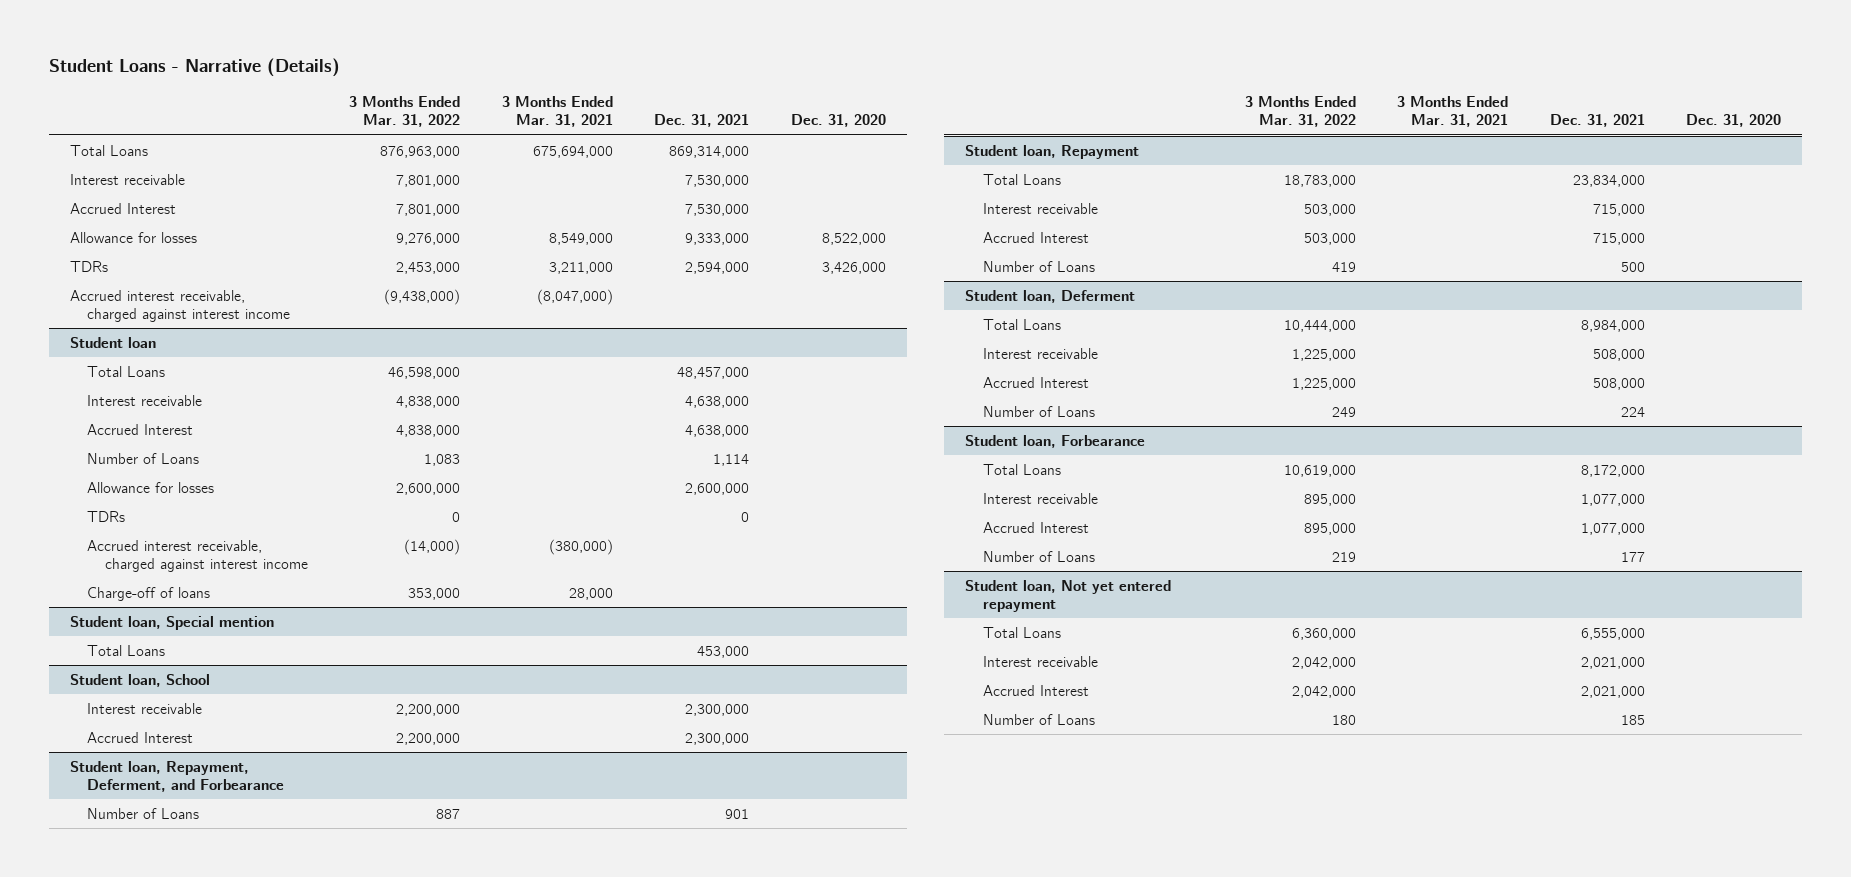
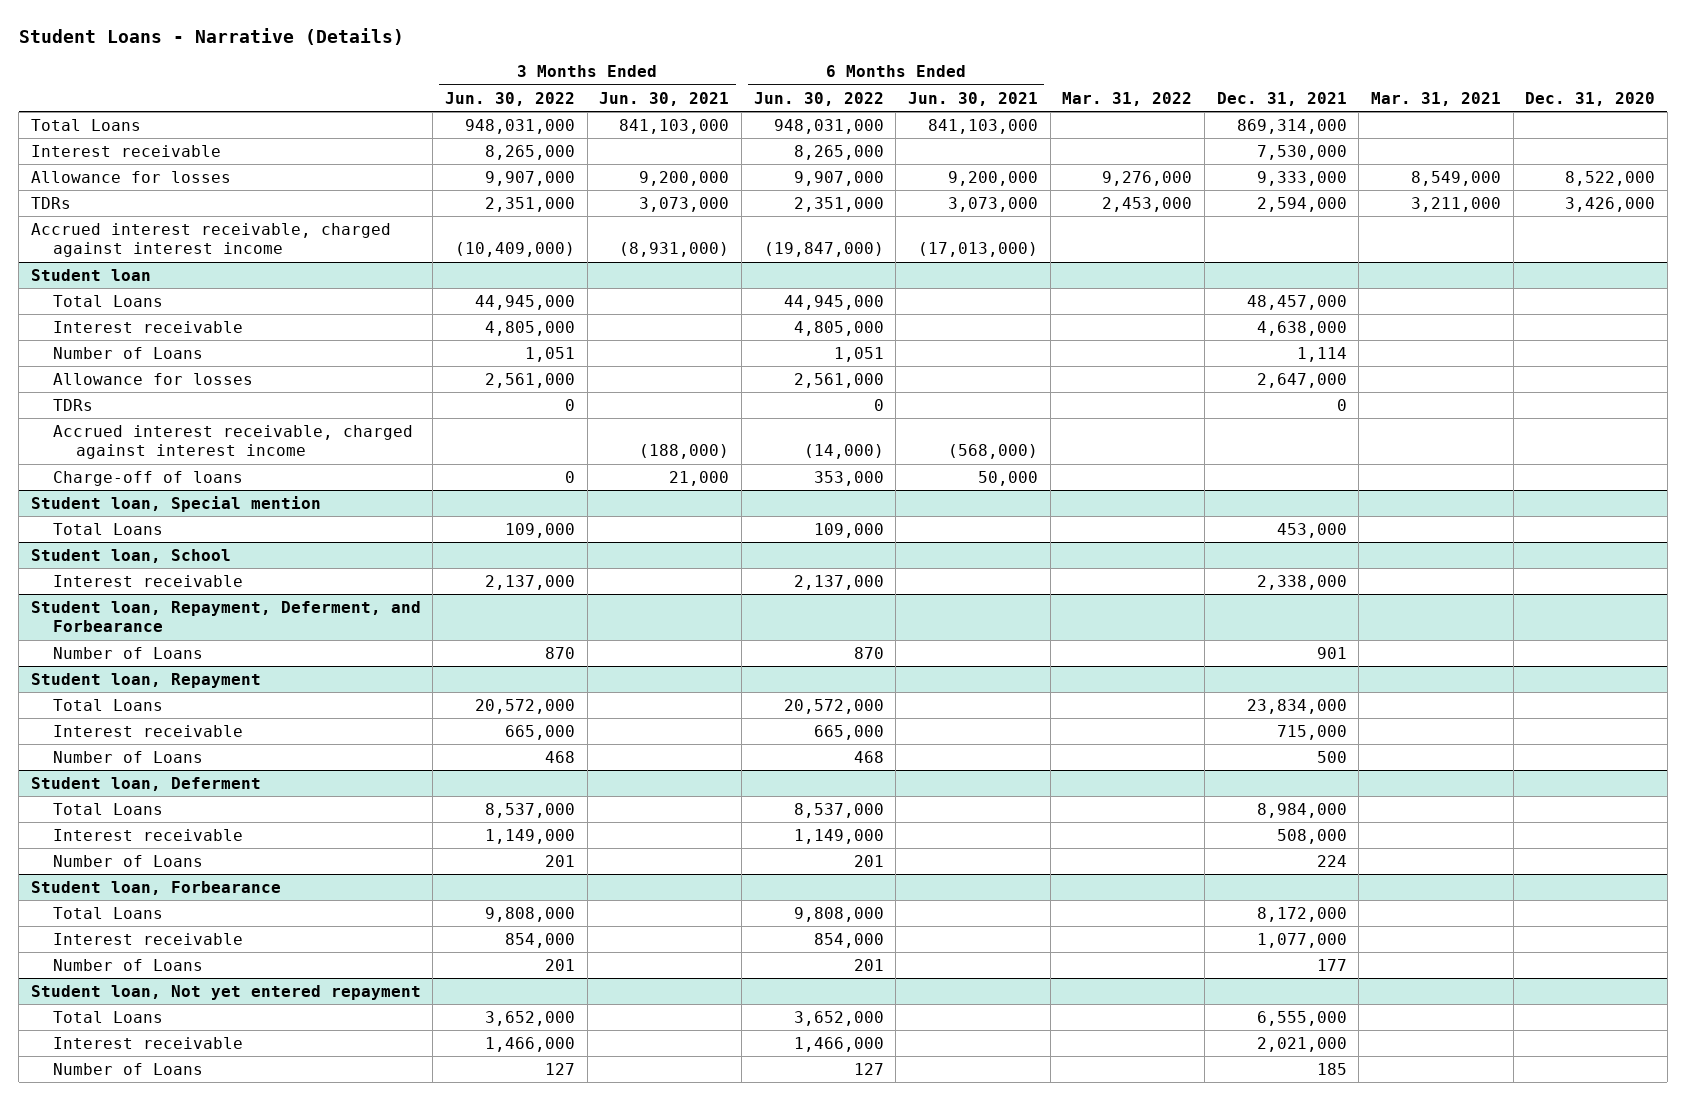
- | 3 Months Ended Mar. 31, 2022 | 3 Months Ended Mar. 31, 2021 | Dec. 31, 2021 | Dec. 31, 2020
+ | 3 Months Ended Jun. 30, 2022 | 3 Months Ended Jun. 30, 2021 | 6 Months Ended Jun. 30, 2022 | 6 Months Ended Jun. 30, 2021 | Mar. 31, 2022 | Dec. 31, 2021 | Mar. 31, 2021 | Dec. 31, 2020
- Accrued Interest | 7,801,000 | | 7,530,000 |
@ Student loan
- Accrued Interest | 4,838,000 | | 4,638,000 |
- Allowance for losses | 2,600,000 | | 2,600,000 |
+ Allowance for losses | 2,561,000 | | 2,561,000 | | | 2,647,000 | |
@ Student loan, School
- Interest receivable | 2,200,000 | | 2,300,000 |
- Accrued Interest | 2,200,000 | | 2,300,000 |
+ Interest receivable | 2,137,000 | | 2,137,000 | | | 2,338,000 | |
@ Student loan, Repayment
- Accrued Interest | 503,000 | | 715,000 |
@ Student loan, Deferment
- Accrued Interest | 1,225,000 | | 508,000 |
@ Student loan, Forbearance
- Accrued Interest | 895,000 | | 1,077,000 |
@ Student loan, Not yet entered repayment
- Accrued Interest | 2,042,000 | | 2,021,000 |

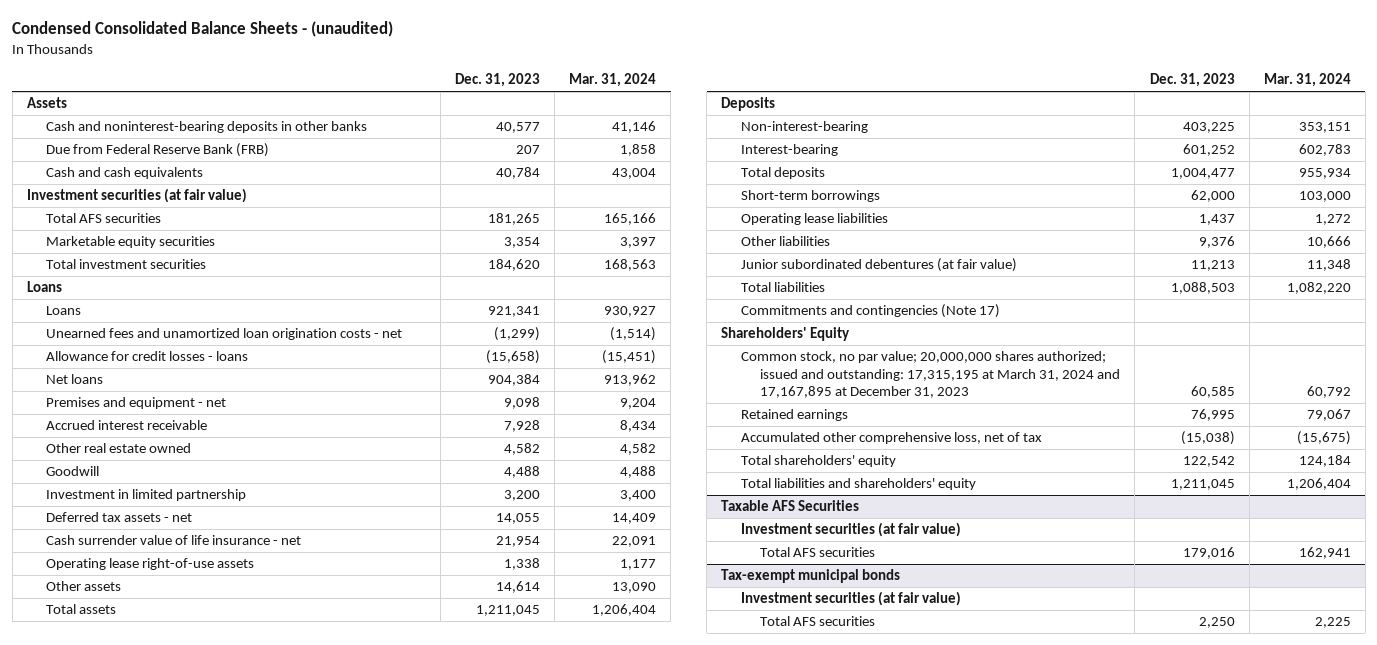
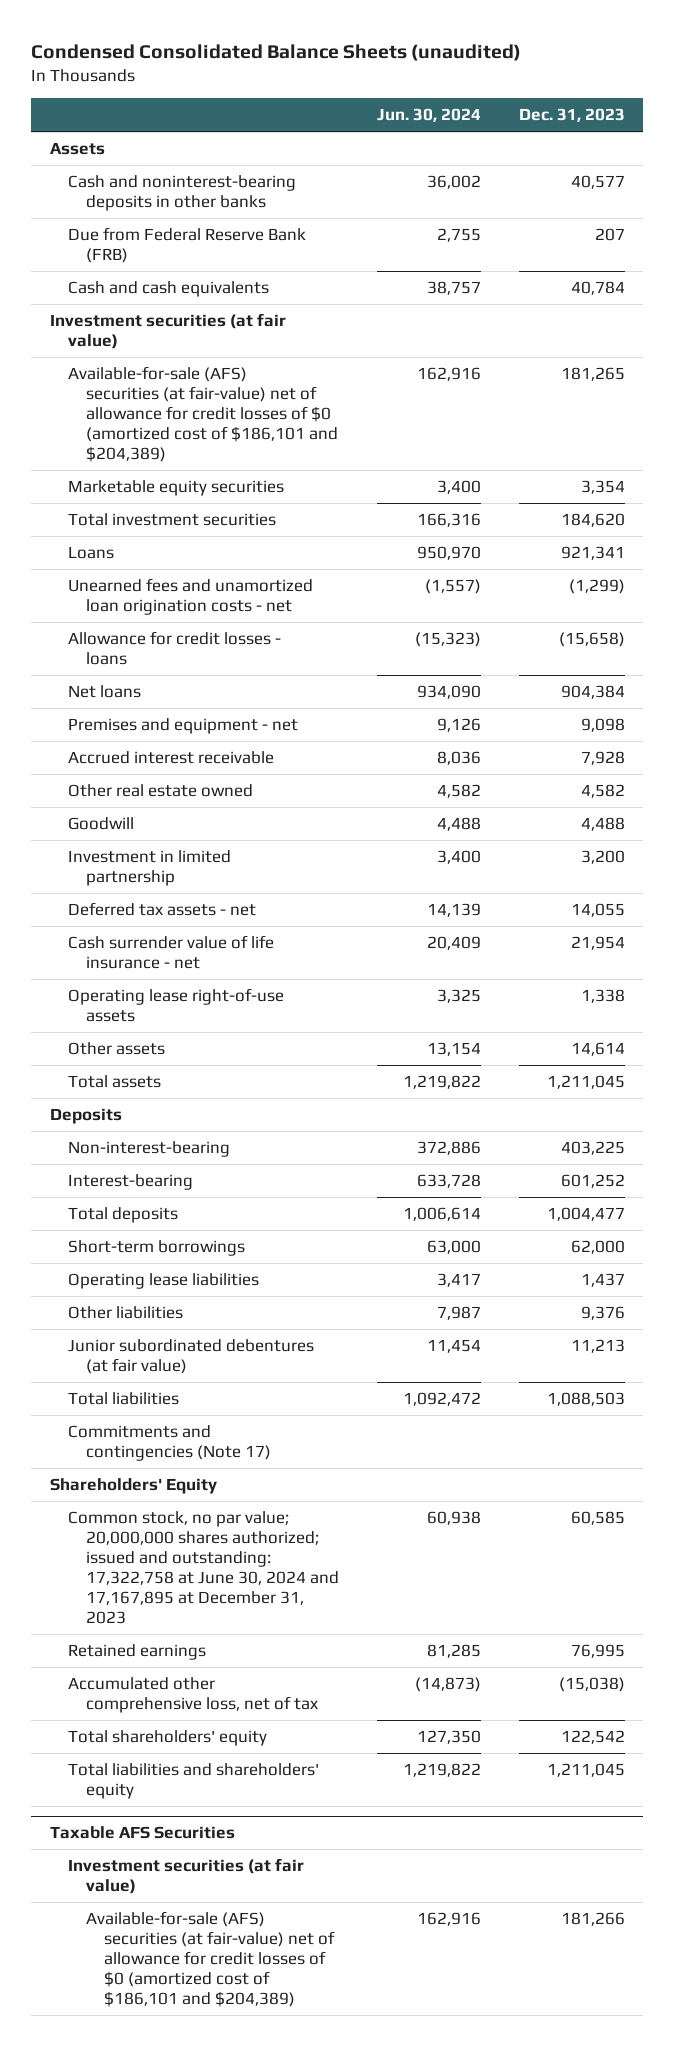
- Condensed Consolidated Balance Sheets - (unaudited)
+ Condensed Consolidated Balance Sheets (unaudited)
- | Dec. 31, 2023 | Mar. 31, 2024
+ | Jun. 30, 2024 | Dec. 31, 2023
- Total AFS securities | 181,265 | 165,166
+ Available-for-sale (AFS) securities (at fair-value) net of allowance for credit losses of $0 (amortized cost of $186,101 and $204,389) | 162,916 | 181,265
- Loans
- Common stock, no par value; 20,000,000 shares authorized; issued and outstanding: 17,315,195 at March 31, 2024 and 17,167,895 at December 31, 2023 | 60,585 | 60,792
+ Common stock, no par value; 20,000,000 shares authorized; issued and outstanding: 17,322,758 at June 30, 2024 and 17,167,895 at December 31, 2023 | 60,938 | 60,585
@ Taxable AFS Securities
- Total AFS securities | 179,016 | 162,941
- Tax-exempt municipal bonds
- Investment securities (at fair value)
- Total AFS securities | 2,250 | 2,225
@ Taxable AFS Securities
+ Available-for-sale (AFS) securities (at fair-value) net of allowance for credit losses of $0 (amortized cost of $186,101 and $204,389) | 162,916 | 181,266

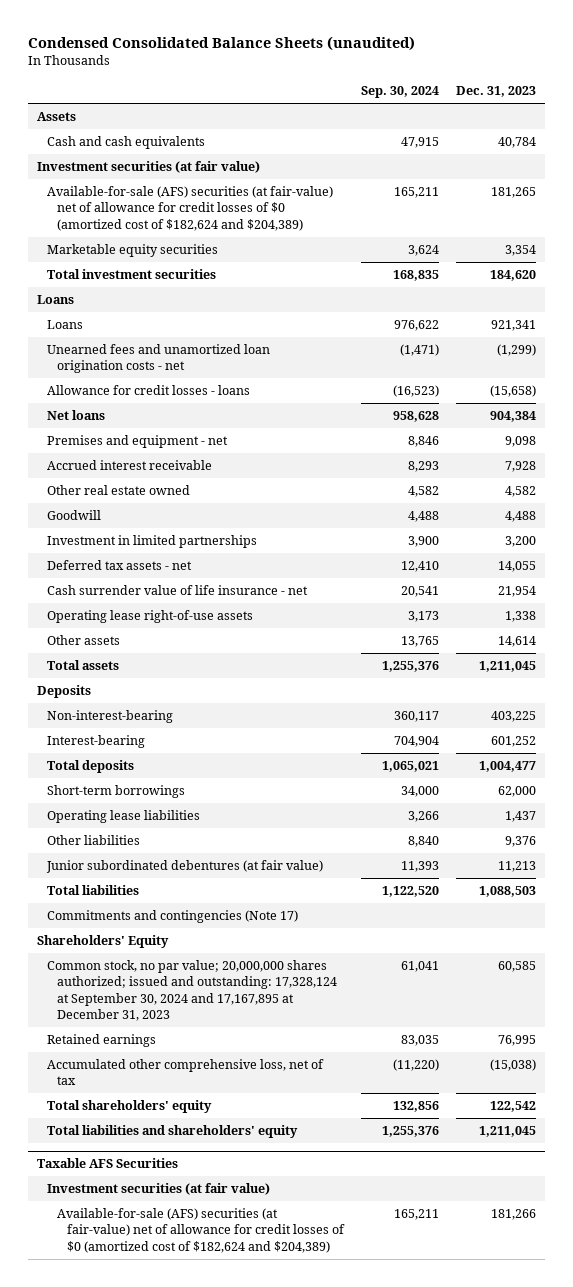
- | Jun. 30, 2024 | Dec. 31, 2023
+ | Sep. 30, 2024 | Dec. 31, 2023
- Cash and noninterest-bearing deposits in other banks | 36,002 | 40,577
- Due from Federal Reserve Bank (FRB) | 2,755 | 207
- Available-for-sale (AFS) securities (at fair-value) net of allowance for credit losses of $0 (amortized cost of $186,101 and $204,389) | 162,916 | 181,265
+ Available-for-sale (AFS) securities (at fair-value) net of allowance for credit losses of $0 (amortized cost of $182,624 and $204,389) | 165,211 | 181,265
+ Loans
- Investment in limited partnership | 3,400 | 3,200
+ Investment in limited partnerships | 3,900 | 3,200
- Common stock, no par value; 20,000,000 shares authorized; issued and outstanding: 17,322,758 at June 30, 2024 and 17,167,895 at December 31, 2023 | 60,938 | 60,585
+ Common stock, no par value; 20,000,000 shares authorized; issued and outstanding: 17,328,124 at September 30, 2024 and 17,167,895 at December 31, 2023 | 61,041 | 60,585
@ Taxable AFS Securities
- Available-for-sale (AFS) securities (at fair-value) net of allowance for credit losses of $0 (amortized cost of $186,101 and $204,389) | 162,916 | 181,266
+ Available-for-sale (AFS) securities (at fair-value) net of allowance for credit losses of $0 (amortized cost of $182,624 and $204,389) | 165,211 | 181,266

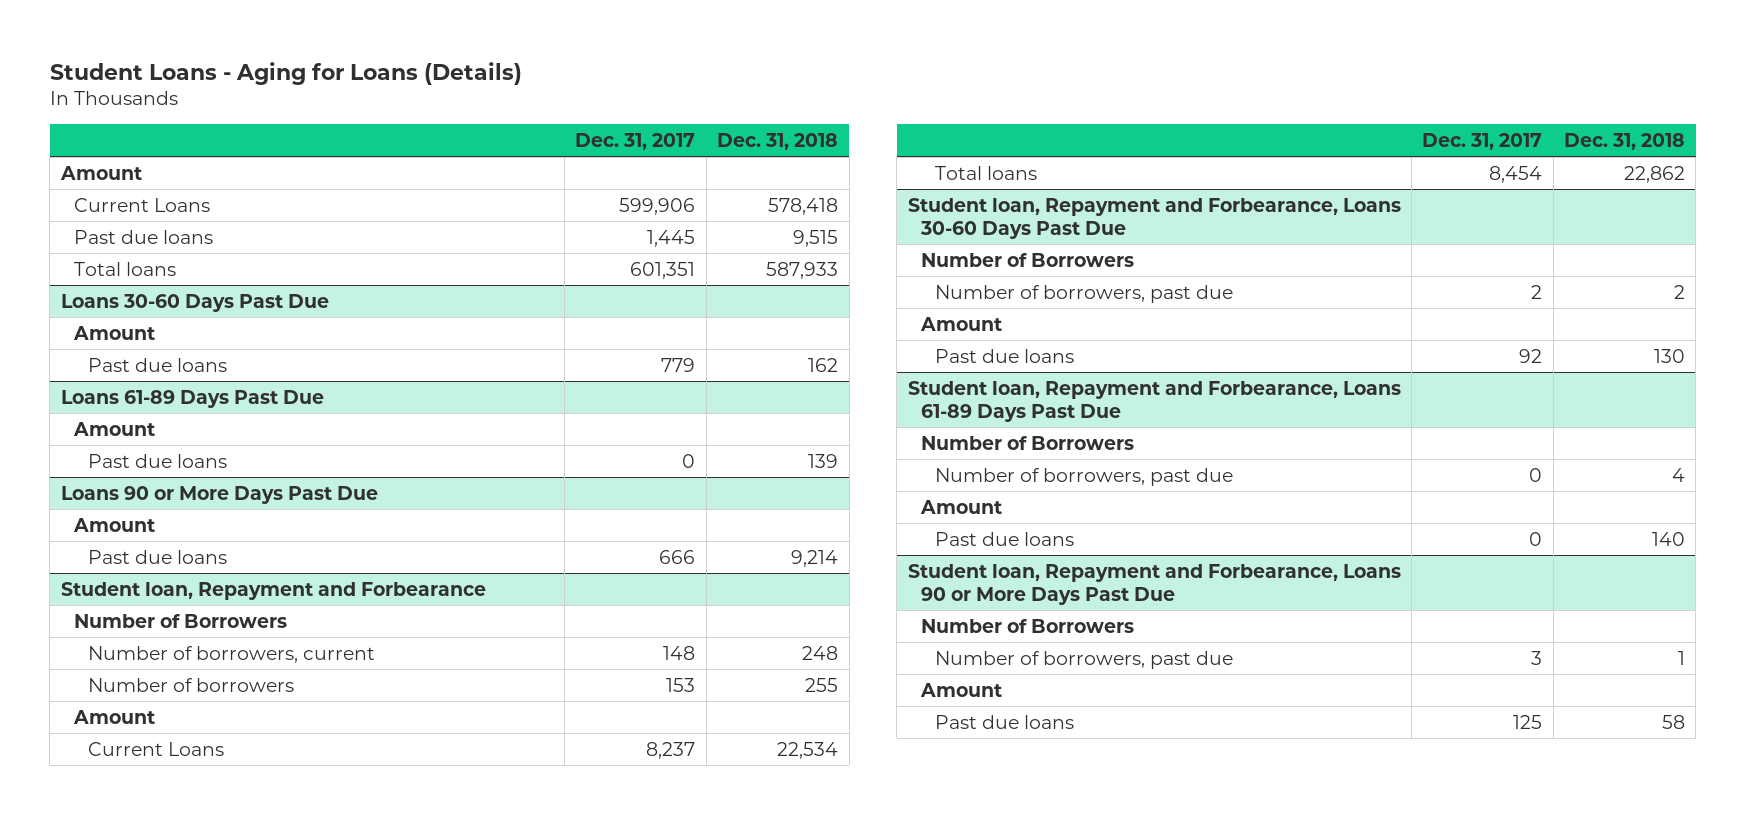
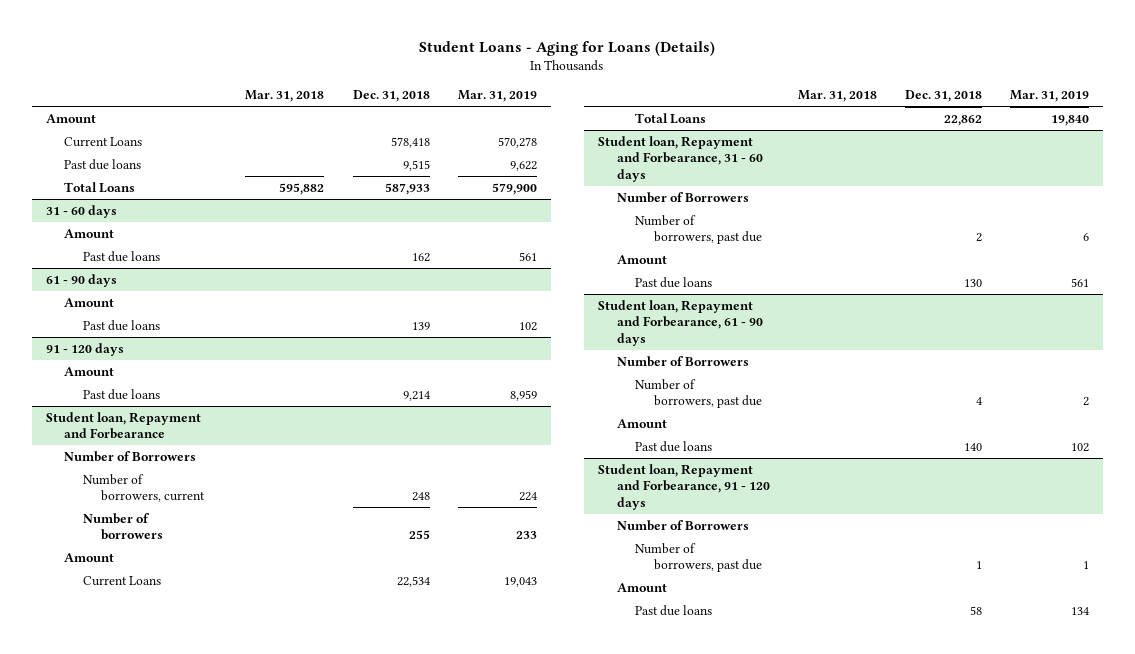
- | Dec. 31, 2017 | Dec. 31, 2018
+ | Mar. 31, 2018 | Dec. 31, 2018 | Mar. 31, 2019
- Total loans | 601,351 | 587,933
- Loans 30-60 Days Past Due
+ Total Loans | 595,882 | 587,933 | 579,900
+ 31 - 60 days
- Loans 61-89 Days Past Due
+ 61 - 90 days
- Loans 90 or More Days Past Due
+ 91 - 120 days
@ Student loan, Repayment and Forbearance
- Total loans | 8,454 | 22,862
- Student loan, Repayment and Forbearance, Loans 30-60 Days Past Due
@ Student loan, Repayment and Forbearance
+ Total Loans | | 22,862 | 19,840
+ Student loan, Repayment and Forbearance, 31 - 60 days
- Student loan, Repayment and Forbearance, Loans 61-89 Days Past Due
+ Student loan, Repayment and Forbearance, 61 - 90 days
- Student loan, Repayment and Forbearance, Loans 90 or More Days Past Due
+ Student loan, Repayment and Forbearance, 91 - 120 days

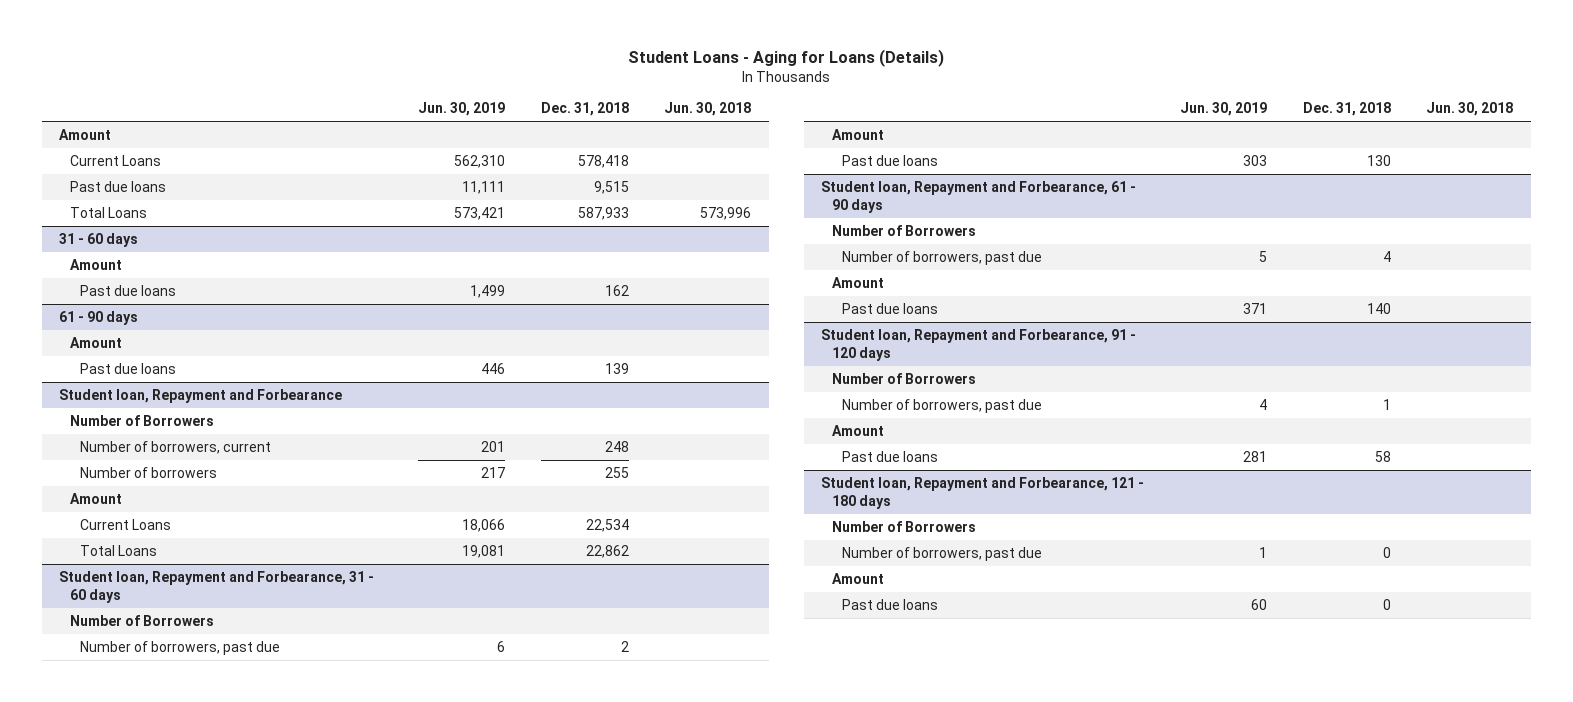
- | Mar. 31, 2018 | Dec. 31, 2018 | Mar. 31, 2019
+ | Jun. 30, 2019 | Dec. 31, 2018 | Jun. 30, 2018
- 91 - 120 days
- Amount
- Past due loans | | 9,214 | 8,959
+ Student loan, Repayment and Forbearance, 121 - 180 days
+ Number of Borrowers
+ Number of borrowers, past due | 1 | 0 |
+ Amount
+ Past due loans | 60 | 0 |

